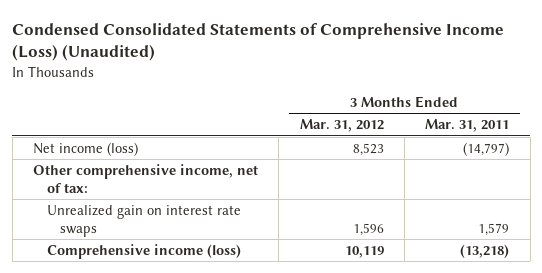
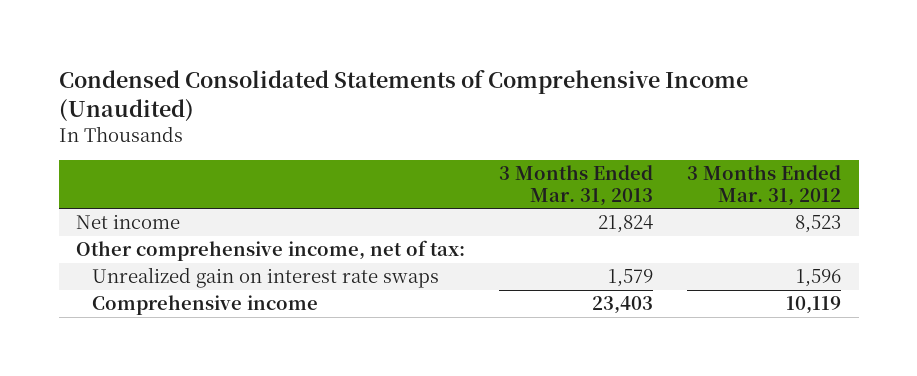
- Condensed Consolidated Statements of Comprehensive Income (Loss) (Unaudited)
+ Condensed Consolidated Statements of Comprehensive Income (Unaudited)
- | 3 Months Ended Mar. 31, 2012 | 3 Months Ended Mar. 31, 2011
+ | 3 Months Ended Mar. 31, 2013 | 3 Months Ended Mar. 31, 2012
- Net income (loss) | 8,523 | (14,797)
+ Net income | 21,824 | 8,523
- Comprehensive income (loss) | 10,119 | (13,218)
+ Comprehensive income | 23,403 | 10,119

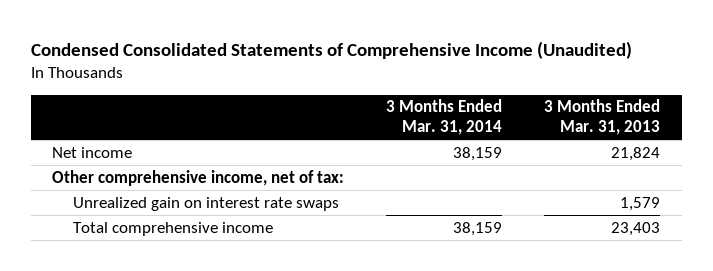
- | 3 Months Ended Mar. 31, 2013 | 3 Months Ended Mar. 31, 2012
+ | 3 Months Ended Mar. 31, 2014 | 3 Months Ended Mar. 31, 2013
- Comprehensive income | 23,403 | 10,119
+ Total comprehensive income | 38,159 | 23,403

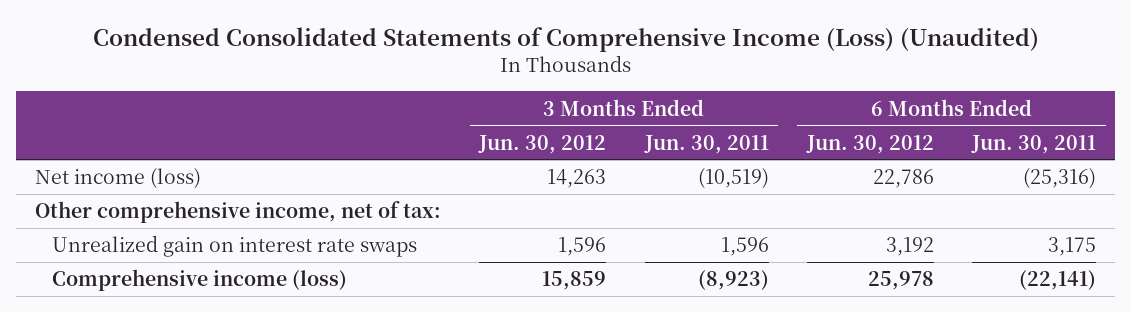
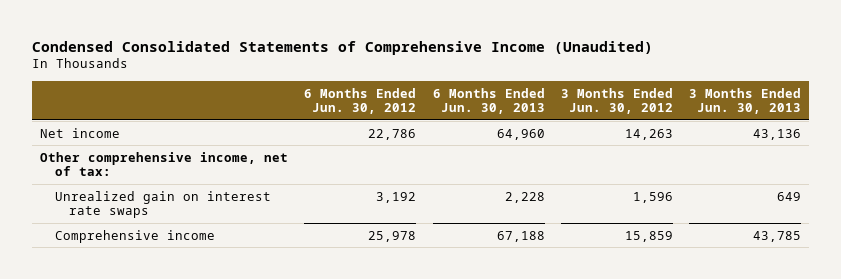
- Condensed Consolidated Statements of Comprehensive Income (Loss) (Unaudited)
+ Condensed Consolidated Statements of Comprehensive Income (Unaudited)
- | 3 Months Ended Jun. 30, 2012 | 3 Months Ended Jun. 30, 2011 | 6 Months Ended Jun. 30, 2012 | 6 Months Ended Jun. 30, 2011
+ | 6 Months Ended Jun. 30, 2012 | 6 Months Ended Jun. 30, 2013 | 3 Months Ended Jun. 30, 2012 | 3 Months Ended Jun. 30, 2013
- Net income (loss) | 14,263 | (10,519) | 22,786 | (25,316)
+ Net income | 22,786 | 64,960 | 14,263 | 43,136
- Comprehensive income (loss) | 15,859 | (8,923) | 25,978 | (22,141)
+ Comprehensive income | 25,978 | 67,188 | 15,859 | 43,785

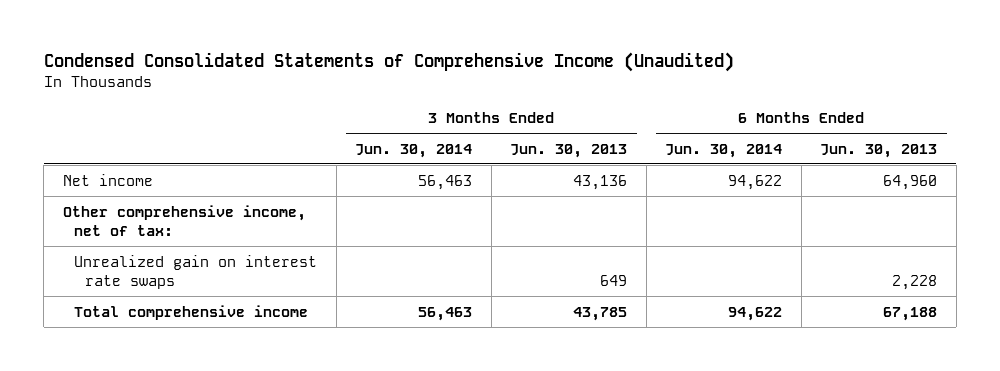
- | 6 Months Ended Jun. 30, 2012 | 6 Months Ended Jun. 30, 2013 | 3 Months Ended Jun. 30, 2012 | 3 Months Ended Jun. 30, 2013
+ | 3 Months Ended Jun. 30, 2014 | 3 Months Ended Jun. 30, 2013 | 6 Months Ended Jun. 30, 2014 | 6 Months Ended Jun. 30, 2013
- Comprehensive income | 25,978 | 67,188 | 15,859 | 43,785
+ Total comprehensive income | 56,463 | 43,785 | 94,622 | 67,188

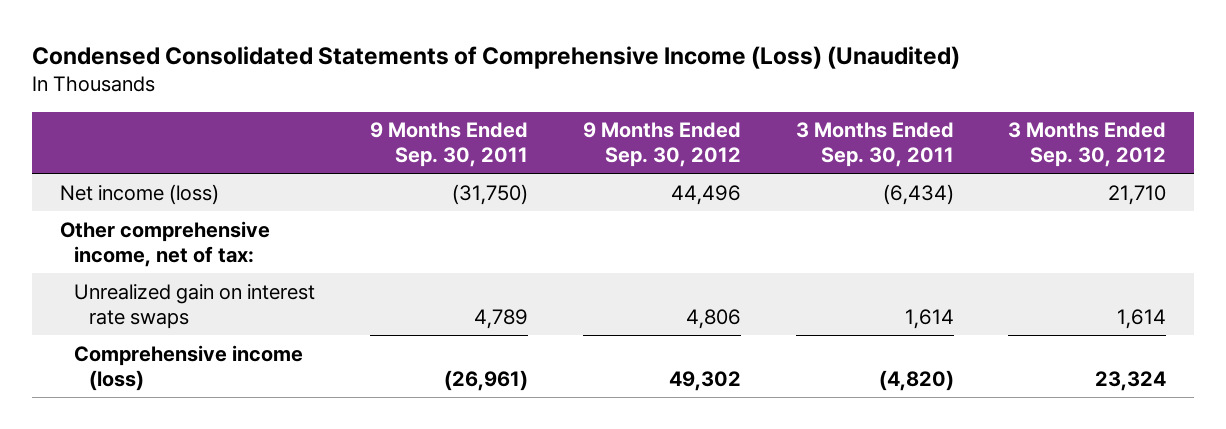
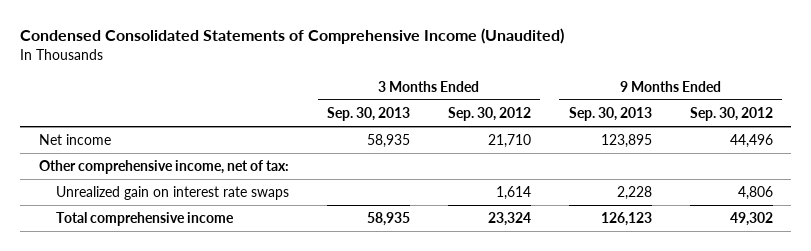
- Condensed Consolidated Statements of Comprehensive Income (Loss) (Unaudited)
+ Condensed Consolidated Statements of Comprehensive Income (Unaudited)
- | 9 Months Ended Sep. 30, 2011 | 9 Months Ended Sep. 30, 2012 | 3 Months Ended Sep. 30, 2011 | 3 Months Ended Sep. 30, 2012
+ | 3 Months Ended Sep. 30, 2013 | 3 Months Ended Sep. 30, 2012 | 9 Months Ended Sep. 30, 2013 | 9 Months Ended Sep. 30, 2012
- Net income (loss) | (31,750) | 44,496 | (6,434) | 21,710
+ Net income | 58,935 | 21,710 | 123,895 | 44,496
- Comprehensive income (loss) | (26,961) | 49,302 | (4,820) | 23,324
+ Total comprehensive income | 58,935 | 23,324 | 126,123 | 49,302

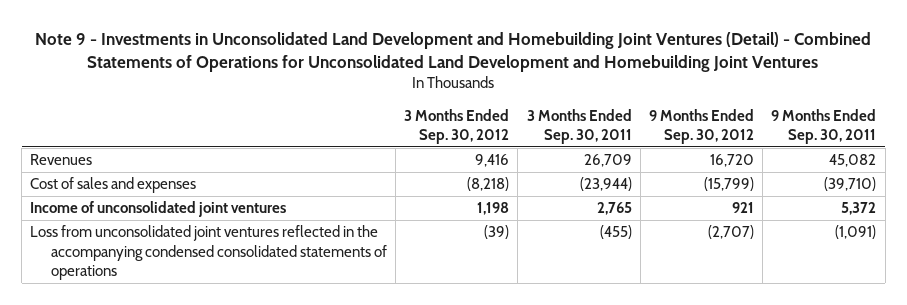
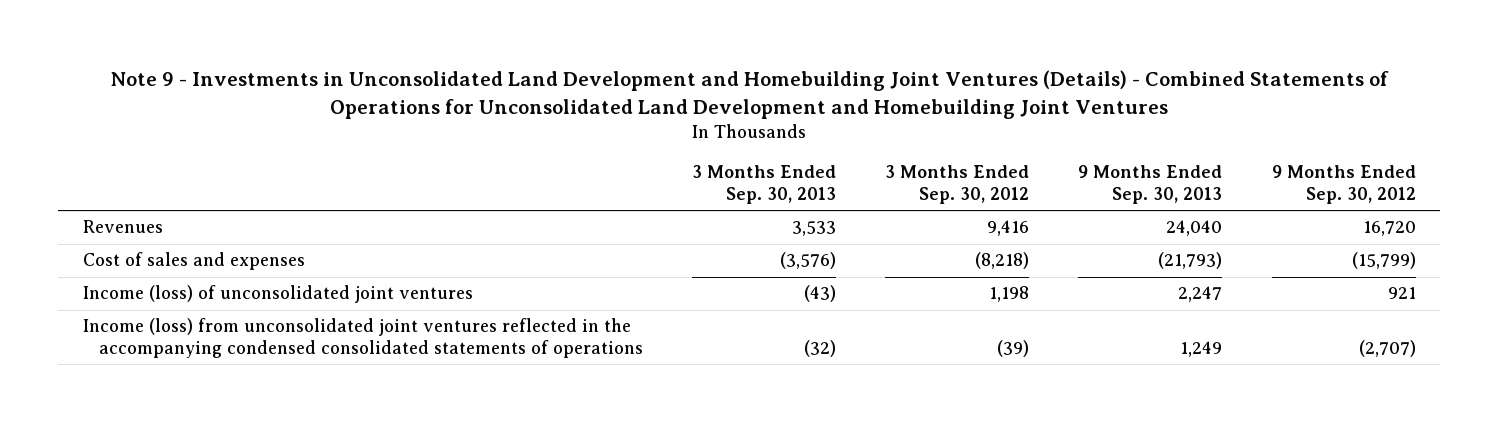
- Note 9 - Investments in Unconsolidated Land Development and Homebuilding Joint Ventures (Detail) - Combined Statements of Operations for Unconsolidated Land Development and Homebuilding Joint Ventures
+ Note 9 - Investments in Unconsolidated Land Development and Homebuilding Joint Ventures (Details) - Combined Statements of Operations for Unconsolidated Land Development and Homebuilding Joint Ventures
- | 3 Months Ended Sep. 30, 2012 | 3 Months Ended Sep. 30, 2011 | 9 Months Ended Sep. 30, 2012 | 9 Months Ended Sep. 30, 2011
+ | 3 Months Ended Sep. 30, 2013 | 3 Months Ended Sep. 30, 2012 | 9 Months Ended Sep. 30, 2013 | 9 Months Ended Sep. 30, 2012
- Income of unconsolidated joint ventures | 1,198 | 2,765 | 921 | 5,372
- Loss from unconsolidated joint ventures reflected in the accompanying condensed consolidated statements of operations | (39) | (455) | (2,707) | (1,091)
+ Income (loss) of unconsolidated joint ventures | (43) | 1,198 | 2,247 | 921
+ Income (loss) from unconsolidated joint ventures reflected in the accompanying condensed consolidated statements of operations | (32) | (39) | 1,249 | (2,707)

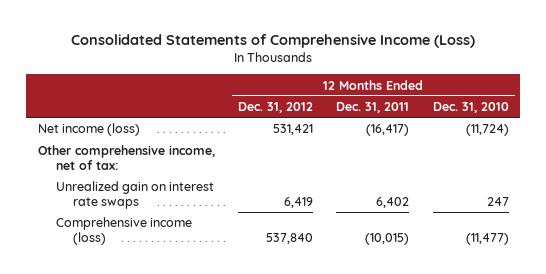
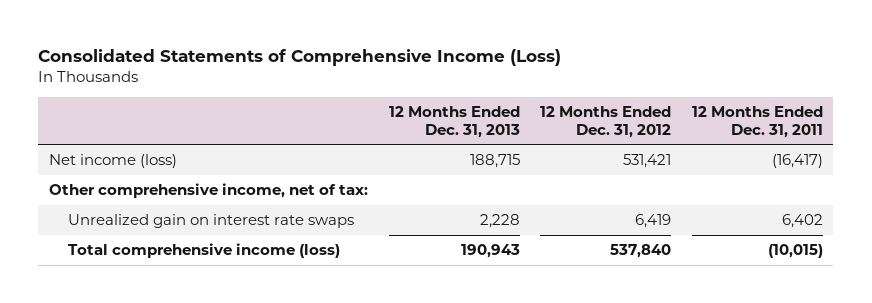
- | 12 Months Ended Dec. 31, 2012 | 12 Months Ended Dec. 31, 2011 | 12 Months Ended Dec. 31, 2010
+ | 12 Months Ended Dec. 31, 2013 | 12 Months Ended Dec. 31, 2012 | 12 Months Ended Dec. 31, 2011
- Comprehensive income (loss) | 537,840 | (10,015) | (11,477)
+ Total comprehensive income (loss) | 190,943 | 537,840 | (10,015)

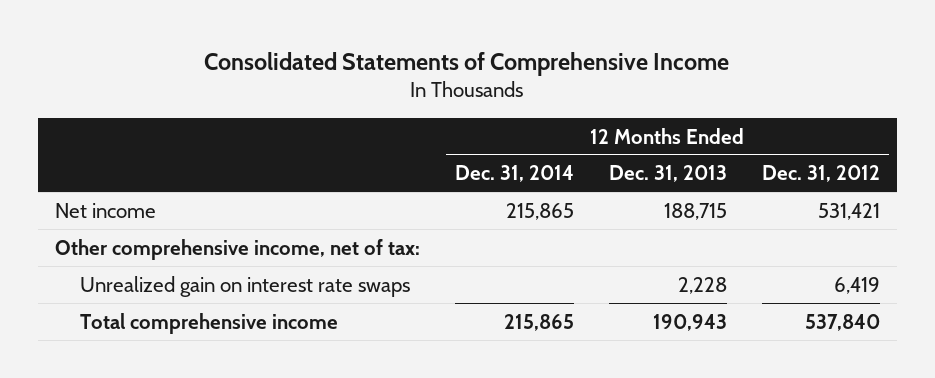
- Consolidated Statements of Comprehensive Income (Loss)
+ Consolidated Statements of Comprehensive Income
- | 12 Months Ended Dec. 31, 2013 | 12 Months Ended Dec. 31, 2012 | 12 Months Ended Dec. 31, 2011
+ | 12 Months Ended Dec. 31, 2014 | 12 Months Ended Dec. 31, 2013 | 12 Months Ended Dec. 31, 2012
- Net income (loss) | 188,715 | 531,421 | (16,417)
+ Net income | 215,865 | 188,715 | 531,421
- Total comprehensive income (loss) | 190,943 | 537,840 | (10,015)
+ Total comprehensive income | 215,865 | 190,943 | 537,840

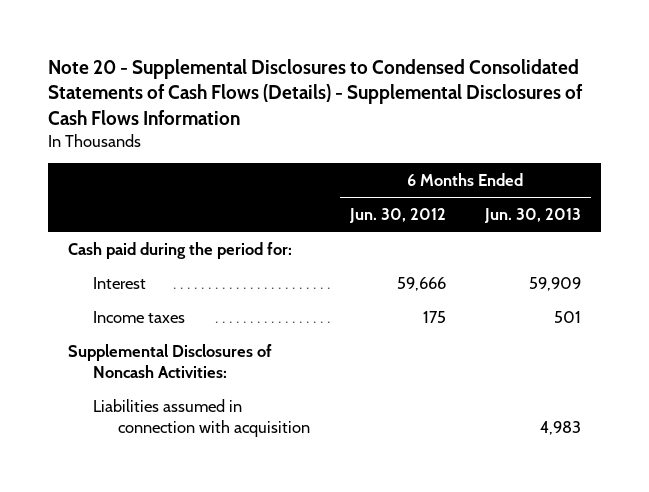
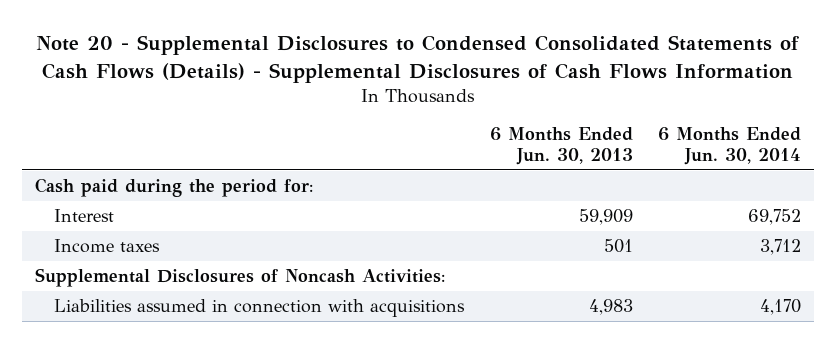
- | 6 Months Ended Jun. 30, 2012 | 6 Months Ended Jun. 30, 2013
+ | 6 Months Ended Jun. 30, 2013 | 6 Months Ended Jun. 30, 2014
- Liabilities assumed in connection with acquisition | | 4,983
+ Liabilities assumed in connection with acquisitions | 4,983 | 4,170

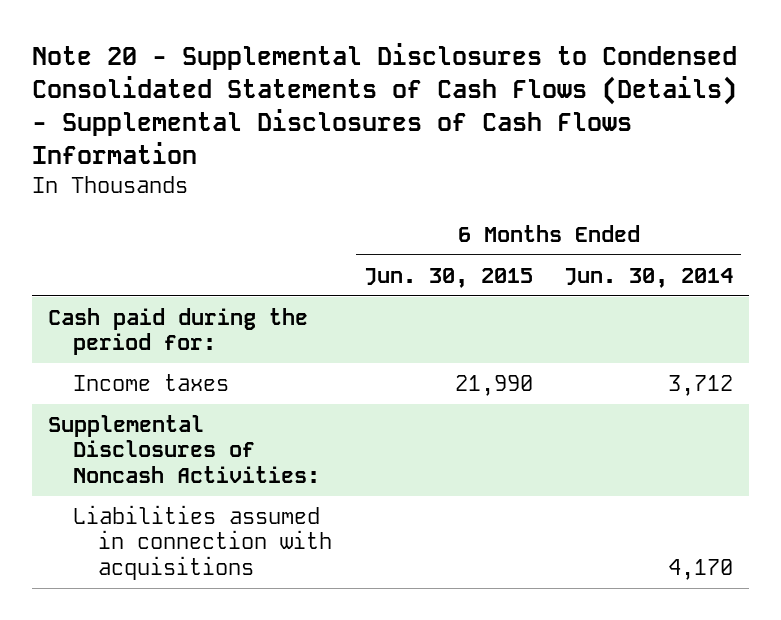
- | 6 Months Ended Jun. 30, 2013 | 6 Months Ended Jun. 30, 2014
+ | 6 Months Ended Jun. 30, 2015 | 6 Months Ended Jun. 30, 2014
- Interest | 59,909 | 69,752

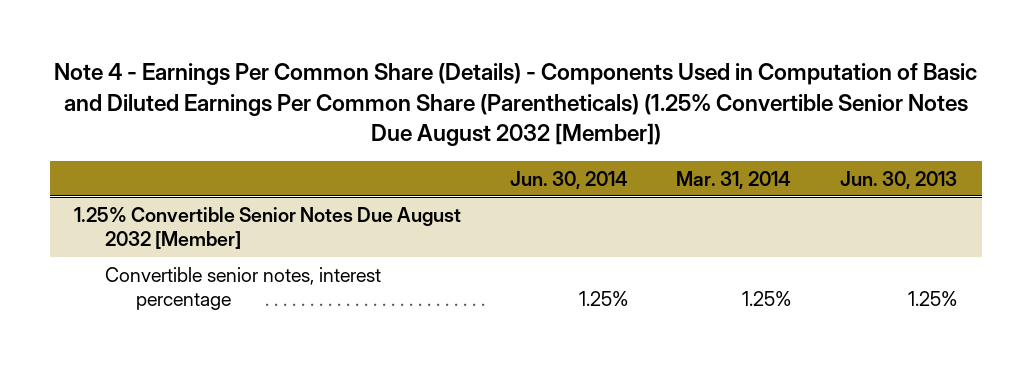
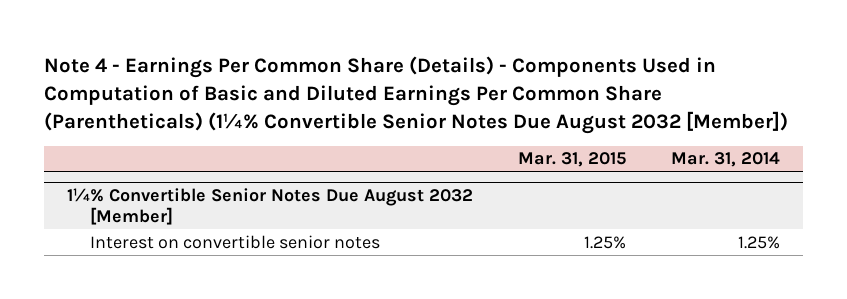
- Note 4 - Earnings Per Common Share (Details) - Components Used in Computation of Basic and Diluted Earnings Per Common Share (Parentheticals) (1.25% Convertible Senior Notes Due August 2032 [Member])
+ Note 4 - Earnings Per Common Share (Details) - Components Used in Computation of Basic and Diluted Earnings Per Common Share (Parentheticals) (1¼% Convertible Senior Notes Due August 2032 [Member])
- | Jun. 30, 2014 | Mar. 31, 2014 | Jun. 30, 2013
+ | Mar. 31, 2015 | Mar. 31, 2014
- 1.25% Convertible Senior Notes Due August 2032 [Member]
- Convertible senior notes, interest percentage | 1.25% | 1.25% | 1.25%
+ 1¼% Convertible Senior Notes Due August 2032 [Member]
+ Interest on convertible senior notes | 1.25% | 1.25%

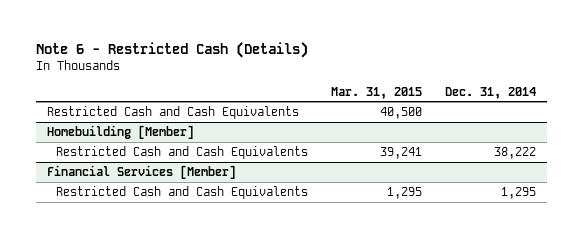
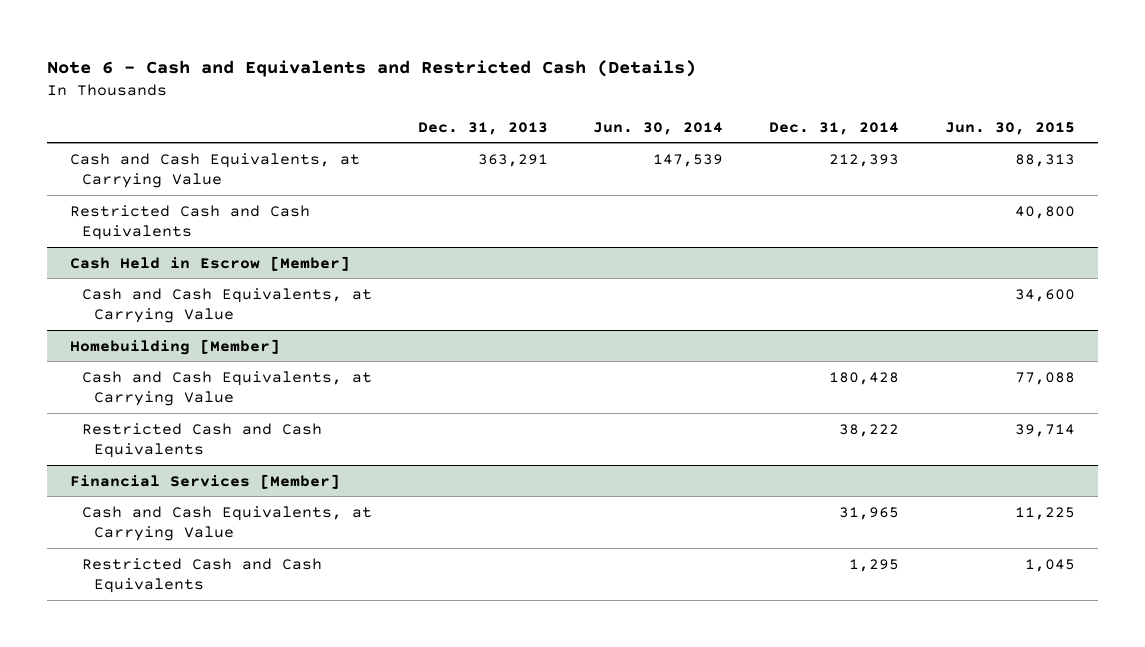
- Note 6 - Restricted Cash (Details)
+ Note 6 - Cash and Equivalents and Restricted Cash (Details)
- | Mar. 31, 2015 | Dec. 31, 2014
+ | Dec. 31, 2013 | Jun. 30, 2014 | Dec. 31, 2014 | Jun. 30, 2015
+ Cash and Cash Equivalents, at Carrying Value | 363,291 | 147,539 | 212,393 | 88,313
+ Cash Held in Escrow [Member]
+ Cash and Cash Equivalents, at Carrying Value | | | | 34,600
@ Homebuilding [Member]
+ Cash and Cash Equivalents, at Carrying Value | | | 180,428 | 77,088
@ Financial Services [Member]
+ Cash and Cash Equivalents, at Carrying Value | | | 31,965 | 11,225

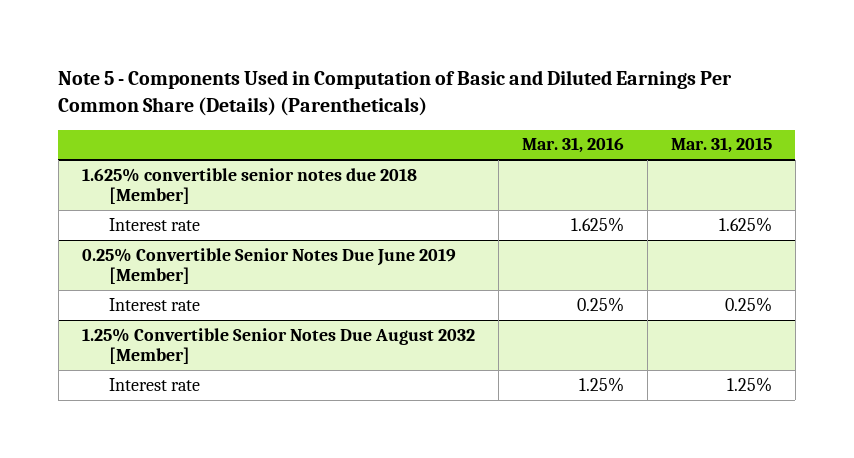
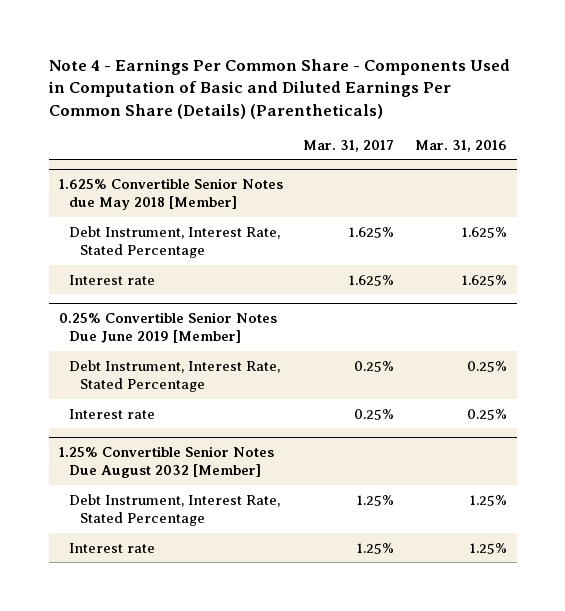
- Note 5 - Components Used in Computation of Basic and Diluted Earnings Per Common Share (Details) (Parentheticals)
+ Note 4 - Earnings Per Common Share - Components Used in Computation of Basic and Diluted Earnings Per Common Share (Details) (Parentheticals)
- | Mar. 31, 2016 | Mar. 31, 2015
+ | Mar. 31, 2017 | Mar. 31, 2016
- 1.625% convertible senior notes due 2018 [Member]
+ 1.625% Convertible Senior Notes due May 2018 [Member]
+ Debt Instrument, Interest Rate, Stated Percentage | 1.625% | 1.625%
@ 0.25% Convertible Senior Notes Due June 2019 [Member]
+ Debt Instrument, Interest Rate, Stated Percentage | 0.25% | 0.25%
@ 1.25% Convertible Senior Notes Due August 2032 [Member]
+ Debt Instrument, Interest Rate, Stated Percentage | 1.25% | 1.25%

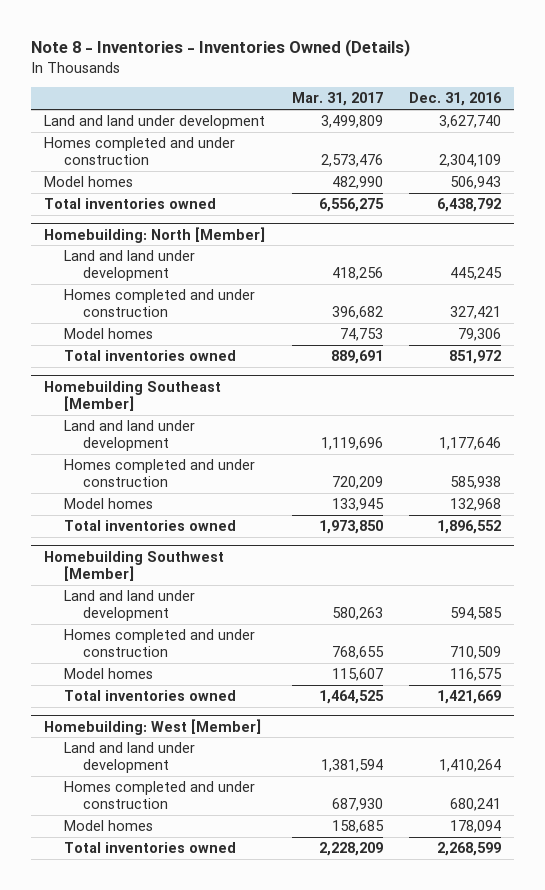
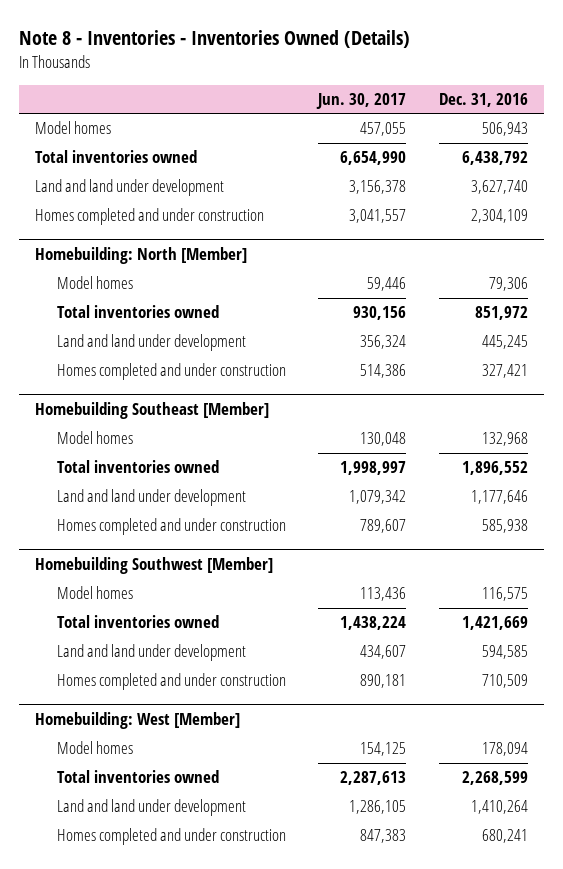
- | Mar. 31, 2017 | Dec. 31, 2016
+ | Jun. 30, 2017 | Dec. 31, 2016
moved down: Land and land under development | 3,156,378 | 3,627,740
moved down: Homes completed and under construction | 3,041,557 | 2,304,109
@ Homebuilding: North [Member]
moved down: Land and land under development | 356,324 | 445,245
moved down: Homes completed and under construction | 514,386 | 327,421
@ Homebuilding Southeast [Member]
moved down: Land and land under development | 1,079,342 | 1,177,646
moved down: Homes completed and under construction | 789,607 | 585,938
@ Homebuilding Southwest [Member]
moved down: Land and land under development | 434,607 | 594,585
moved down: Homes completed and under construction | 890,181 | 710,509
@ Homebuilding: West [Member]
moved down: Land and land under development | 1,286,105 | 1,410,264
moved down: Homes completed and under construction | 847,383 | 680,241

